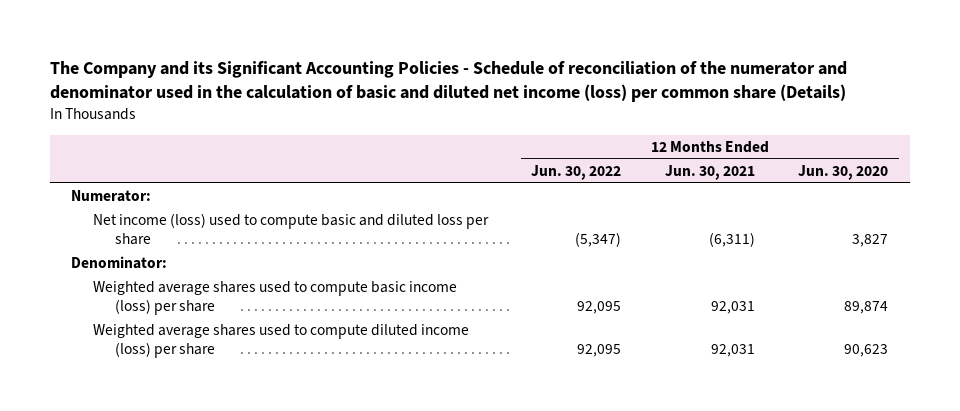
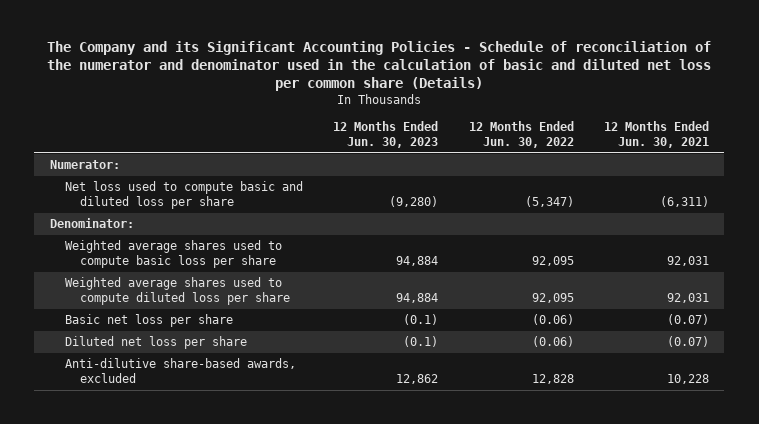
- The Company and its Significant Accounting Policies - Schedule of reconciliation of the numerator and denominator used in the calculation of basic and diluted net income (loss) per common share (Details)
+ The Company and its Significant Accounting Policies - Schedule of reconciliation of the numerator and denominator used in the calculation of basic and diluted net loss per common share (Details)
- | 12 Months Ended Jun. 30, 2022 | 12 Months Ended Jun. 30, 2021 | 12 Months Ended Jun. 30, 2020
+ | 12 Months Ended Jun. 30, 2023 | 12 Months Ended Jun. 30, 2022 | 12 Months Ended Jun. 30, 2021
- Net income (loss) used to compute basic and diluted loss per share | (5,347) | (6,311) | 3,827
+ Net loss used to compute basic and diluted loss per share | (9,280) | (5,347) | (6,311)
- Weighted average shares used to compute basic income (loss) per share | 92,095 | 92,031 | 89,874
- Weighted average shares used to compute diluted income (loss) per share | 92,095 | 92,031 | 90,623
+ Weighted average shares used to compute basic loss per share | 94,884 | 92,095 | 92,031
+ Weighted average shares used to compute diluted loss per share | 94,884 | 92,095 | 92,031
+ Basic net loss per share | (0.1) | (0.06) | (0.07)
+ Diluted net loss per share | (0.1) | (0.06) | (0.07)
+ Anti-dilutive share-based awards, excluded | 12,862 | 12,828 | 10,228

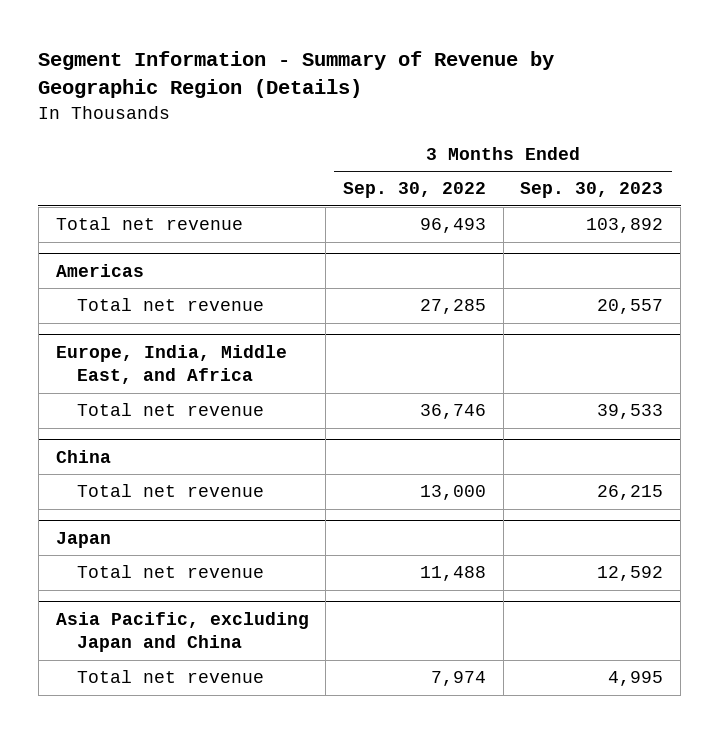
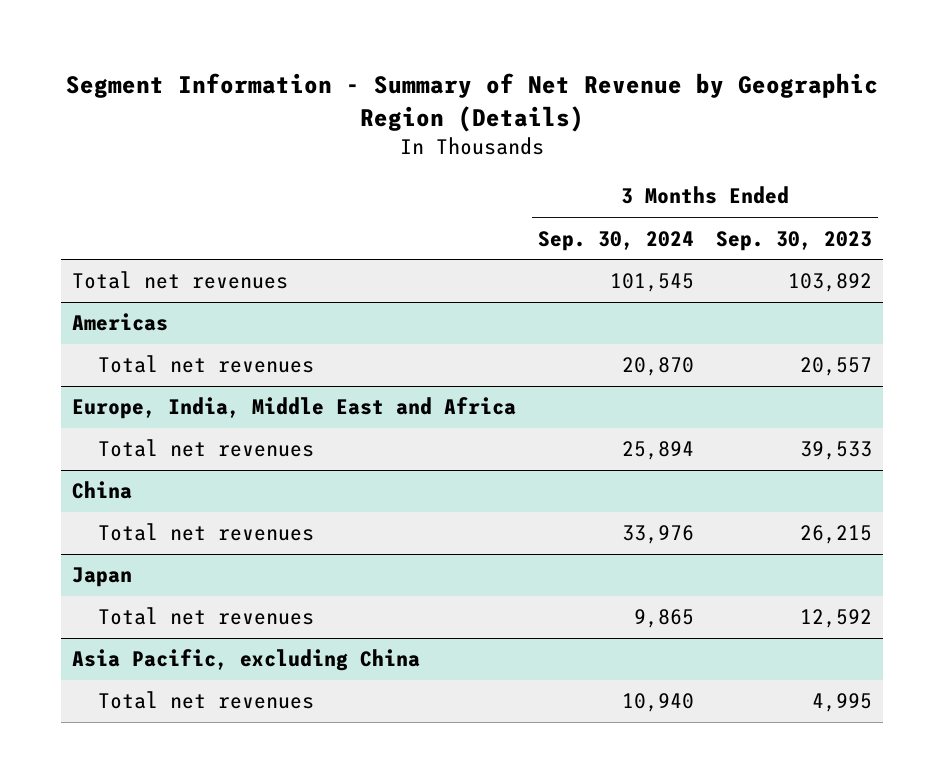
- Segment Information - Summary of Revenue by Geographic Region (Details)
+ Segment Information - Summary of Net Revenue by Geographic Region (Details)
- | 3 Months Ended Sep. 30, 2022 | 3 Months Ended Sep. 30, 2023
+ | 3 Months Ended Sep. 30, 2024 | 3 Months Ended Sep. 30, 2023
- Total net revenue | 96,493 | 103,892
+ Total net revenues | 101,545 | 103,892
@ Americas
- Total net revenue | 27,285 | 20,557
- Europe, India, Middle East, and Africa
- Total net revenue | 36,746 | 39,533
@ Americas
+ Total net revenues | 20,870 | 20,557
+ Europe, India, Middle East and Africa
+ Total net revenues | 25,894 | 39,533
@ China
- Total net revenue | 13,000 | 26,215
+ Total net revenues | 33,976 | 26,215
@ Japan
- Total net revenue | 11,488 | 12,592
- Asia Pacific, excluding Japan and China
- Total net revenue | 7,974 | 4,995
@ Japan
+ Total net revenues | 9,865 | 12,592
+ Asia Pacific, excluding China
+ Total net revenues | 10,940 | 4,995

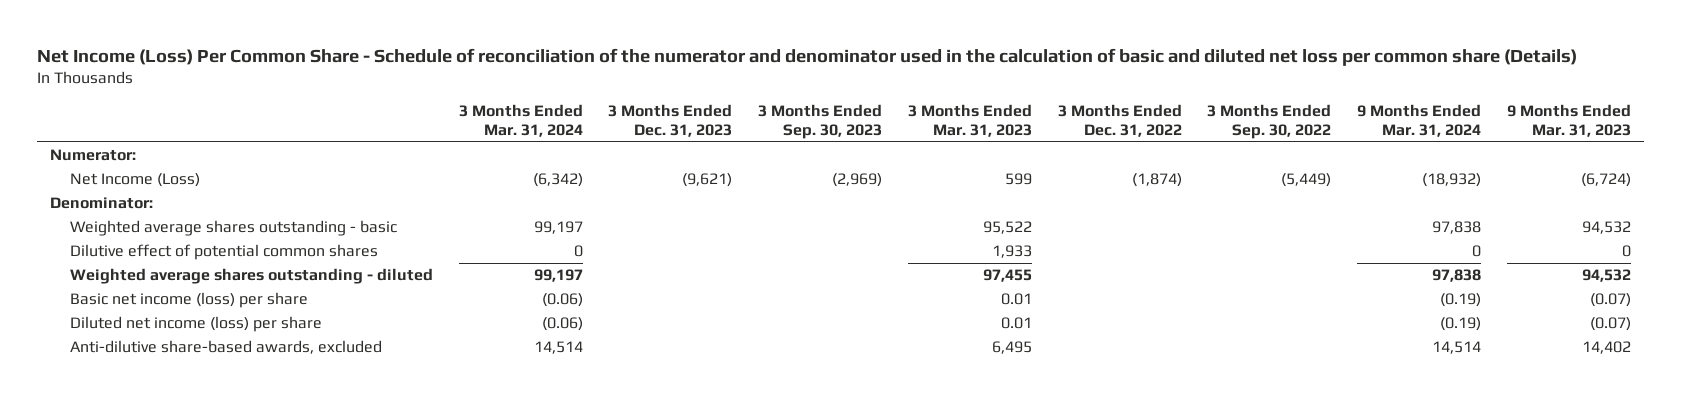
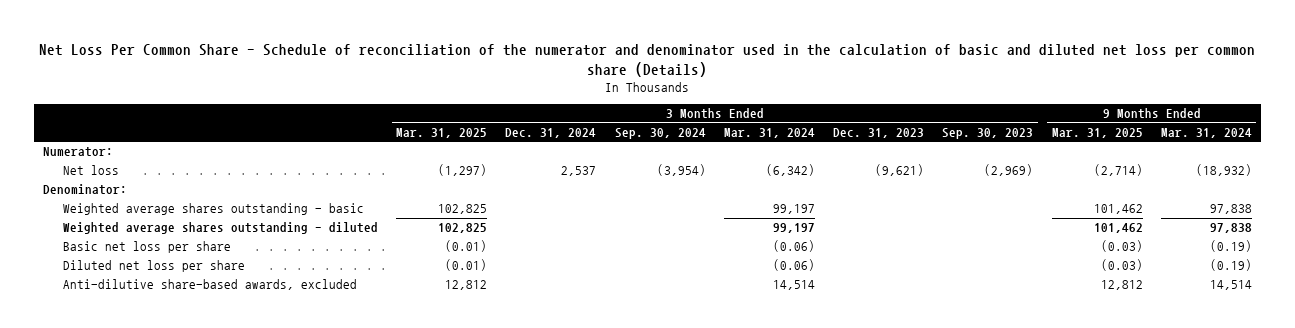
- Net Income (Loss) Per Common Share - Schedule of reconciliation of the numerator and denominator used in the calculation of basic and diluted net loss per common share (Details)
+ Net Loss Per Common Share - Schedule of reconciliation of the numerator and denominator used in the calculation of basic and diluted net loss per common share (Details)
- | 3 Months Ended Mar. 31, 2024 | 3 Months Ended Dec. 31, 2023 | 3 Months Ended Sep. 30, 2023 | 3 Months Ended Mar. 31, 2023 | 3 Months Ended Dec. 31, 2022 | 3 Months Ended Sep. 30, 2022 | 9 Months Ended Mar. 31, 2024 | 9 Months Ended Mar. 31, 2023
+ | 3 Months Ended Mar. 31, 2025 | 3 Months Ended Dec. 31, 2024 | 3 Months Ended Sep. 30, 2024 | 3 Months Ended Mar. 31, 2024 | 3 Months Ended Dec. 31, 2023 | 3 Months Ended Sep. 30, 2023 | 9 Months Ended Mar. 31, 2025 | 9 Months Ended Mar. 31, 2024
- Net Income (Loss) | (6,342) | (9,621) | (2,969) | 599 | (1,874) | (5,449) | (18,932) | (6,724)
+ Net loss | (1,297) | 2,537 | (3,954) | (6,342) | (9,621) | (2,969) | (2,714) | (18,932)
- Dilutive effect of potential common shares | 0 | | | 1,933 | | | 0 | 0
- Basic net income (loss) per share | (0.06) | | | 0.01 | | | (0.19) | (0.07)
- Diluted net income (loss) per share | (0.06) | | | 0.01 | | | (0.19) | (0.07)
+ Basic net loss per share | (0.01) | | | (0.06) | | | (0.03) | (0.19)
+ Diluted net loss per share | (0.01) | | | (0.06) | | | (0.03) | (0.19)

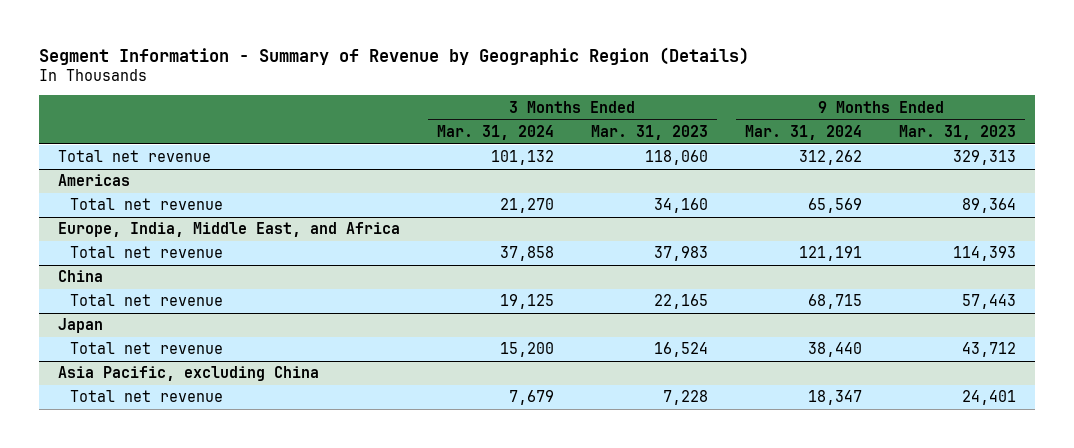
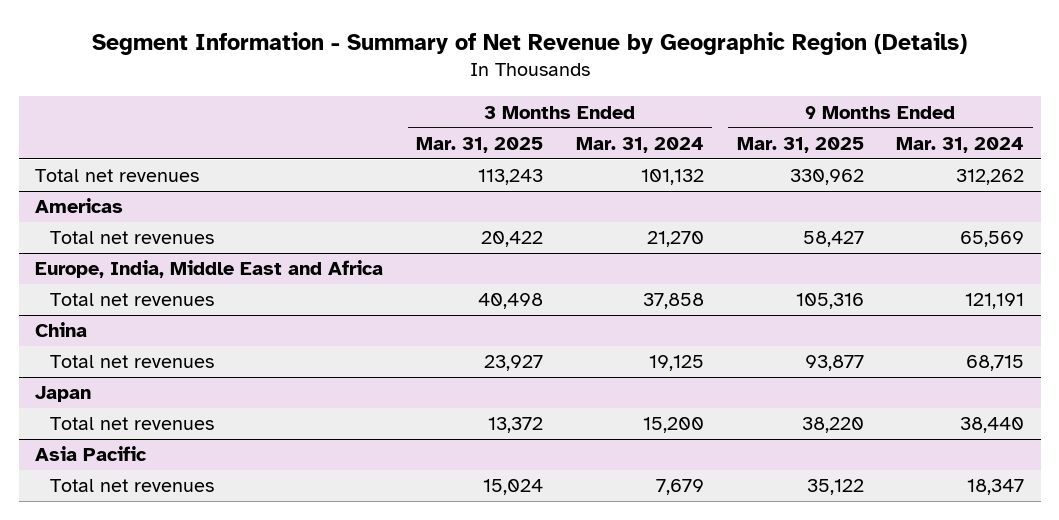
- Segment Information - Summary of Revenue by Geographic Region (Details)
+ Segment Information - Summary of Net Revenue by Geographic Region (Details)
- | 3 Months Ended Mar. 31, 2024 | 3 Months Ended Mar. 31, 2023 | 9 Months Ended Mar. 31, 2024 | 9 Months Ended Mar. 31, 2023
+ | 3 Months Ended Mar. 31, 2025 | 3 Months Ended Mar. 31, 2024 | 9 Months Ended Mar. 31, 2025 | 9 Months Ended Mar. 31, 2024
- Total net revenue | 101,132 | 118,060 | 312,262 | 329,313
+ Total net revenues | 113,243 | 101,132 | 330,962 | 312,262
@ Americas
- Total net revenue | 21,270 | 34,160 | 65,569 | 89,364
- Europe, India, Middle East, and Africa
- Total net revenue | 37,858 | 37,983 | 121,191 | 114,393
@ Americas
+ Total net revenues | 20,422 | 21,270 | 58,427 | 65,569
+ Europe, India, Middle East and Africa
+ Total net revenues | 40,498 | 37,858 | 105,316 | 121,191
@ China
- Total net revenue | 19,125 | 22,165 | 68,715 | 57,443
+ Total net revenues | 23,927 | 19,125 | 93,877 | 68,715
@ Japan
- Total net revenue | 15,200 | 16,524 | 38,440 | 43,712
- Asia Pacific, excluding China
- Total net revenue | 7,679 | 7,228 | 18,347 | 24,401
@ Japan
+ Total net revenues | 13,372 | 15,200 | 38,220 | 38,440
+ Asia Pacific
+ Total net revenues | 15,024 | 7,679 | 35,122 | 18,347

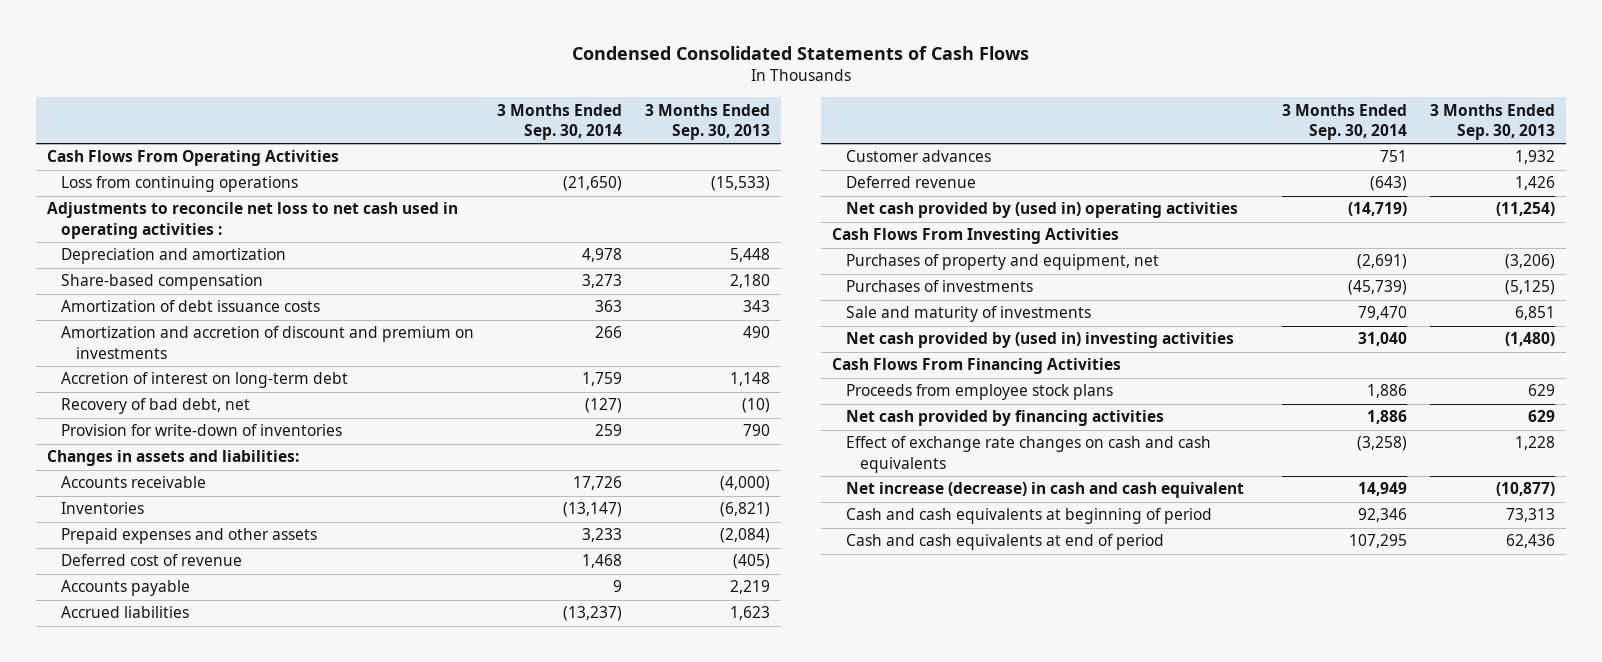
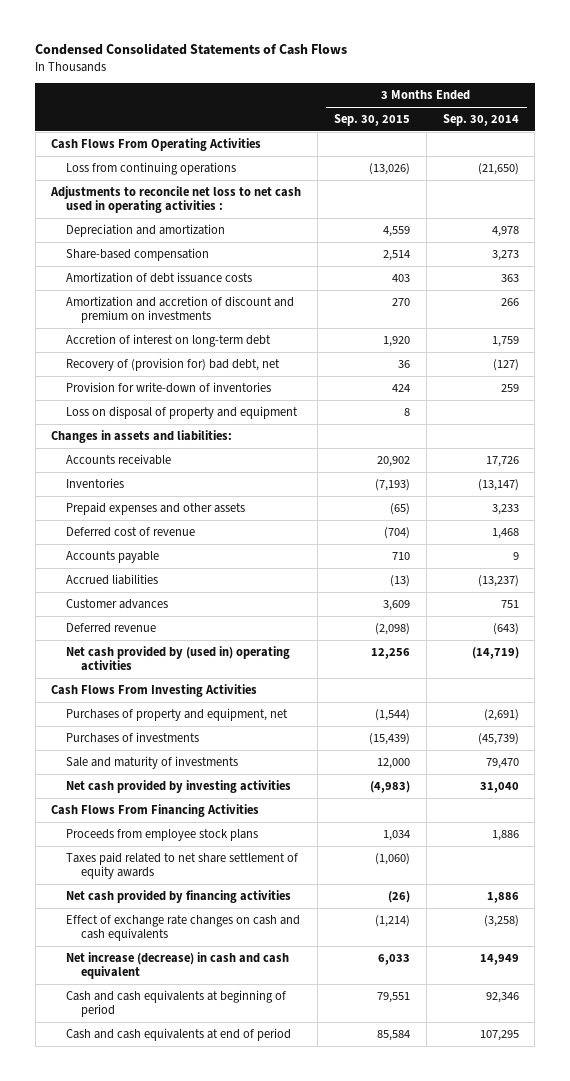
- | 3 Months Ended Sep. 30, 2014 | 3 Months Ended Sep. 30, 2013
+ | 3 Months Ended Sep. 30, 2015 | 3 Months Ended Sep. 30, 2014
- Recovery of bad debt, net | (127) | (10)
+ Recovery of (provision for) bad debt, net | 36 | (127)
+ Loss on disposal of property and equipment | 8 |
- Net cash provided by (used in) investing activities | 31,040 | (1,480)
+ Net cash provided by investing activities | (4,983) | 31,040
+ Taxes paid related to net share settlement of equity awards | (1,060) |

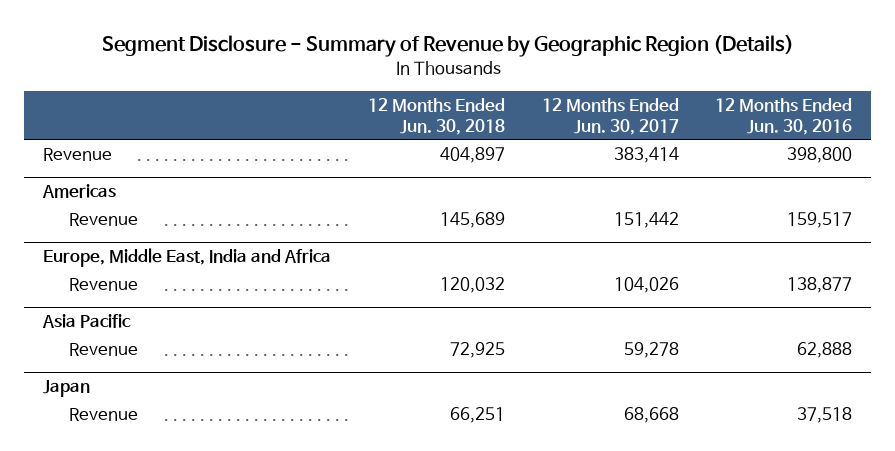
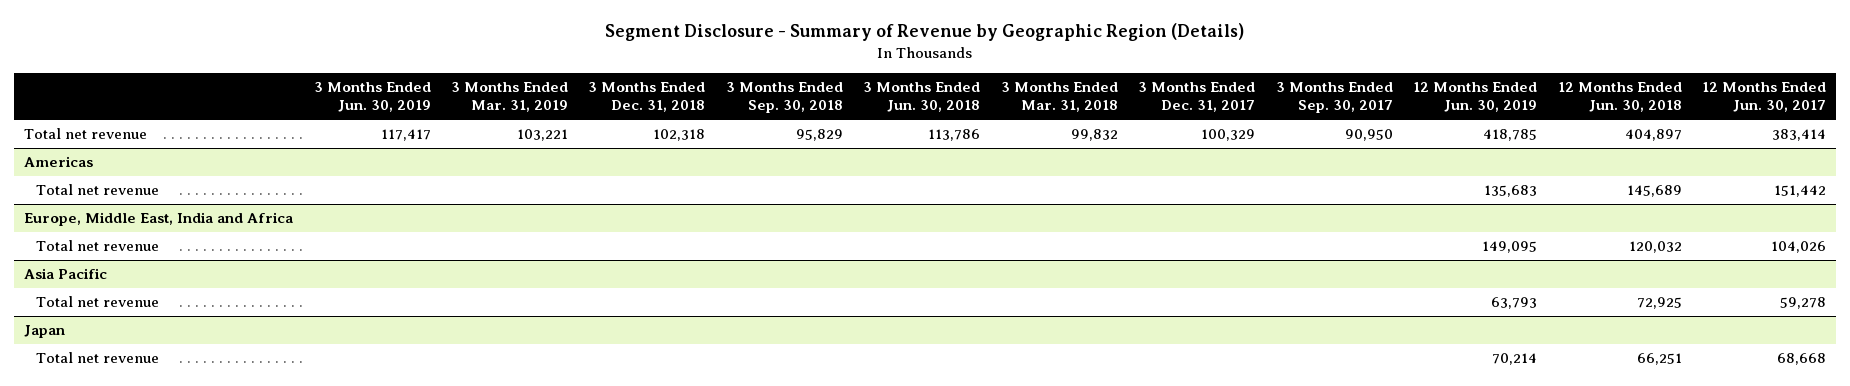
- | 12 Months Ended Jun. 30, 2018 | 12 Months Ended Jun. 30, 2017 | 12 Months Ended Jun. 30, 2016
+ | 3 Months Ended Jun. 30, 2019 | 3 Months Ended Mar. 31, 2019 | 3 Months Ended Dec. 31, 2018 | 3 Months Ended Sep. 30, 2018 | 3 Months Ended Jun. 30, 2018 | 3 Months Ended Mar. 31, 2018 | 3 Months Ended Dec. 31, 2017 | 3 Months Ended Sep. 30, 2017 | 12 Months Ended Jun. 30, 2019 | 12 Months Ended Jun. 30, 2018 | 12 Months Ended Jun. 30, 2017
- Revenue | 404,897 | 383,414 | 398,800
+ Total net revenue | 117,417 | 103,221 | 102,318 | 95,829 | 113,786 | 99,832 | 100,329 | 90,950 | 418,785 | 404,897 | 383,414
@ Americas
- Revenue | 145,689 | 151,442 | 159,517
+ Total net revenue | | | | | | | | | 135,683 | 145,689 | 151,442
@ Europe, Middle East, India and Africa
- Revenue | 120,032 | 104,026 | 138,877
+ Total net revenue | | | | | | | | | 149,095 | 120,032 | 104,026
@ Asia Pacific
- Revenue | 72,925 | 59,278 | 62,888
+ Total net revenue | | | | | | | | | 63,793 | 72,925 | 59,278
@ Japan
- Revenue | 66,251 | 68,668 | 37,518
+ Total net revenue | | | | | | | | | 70,214 | 66,251 | 68,668

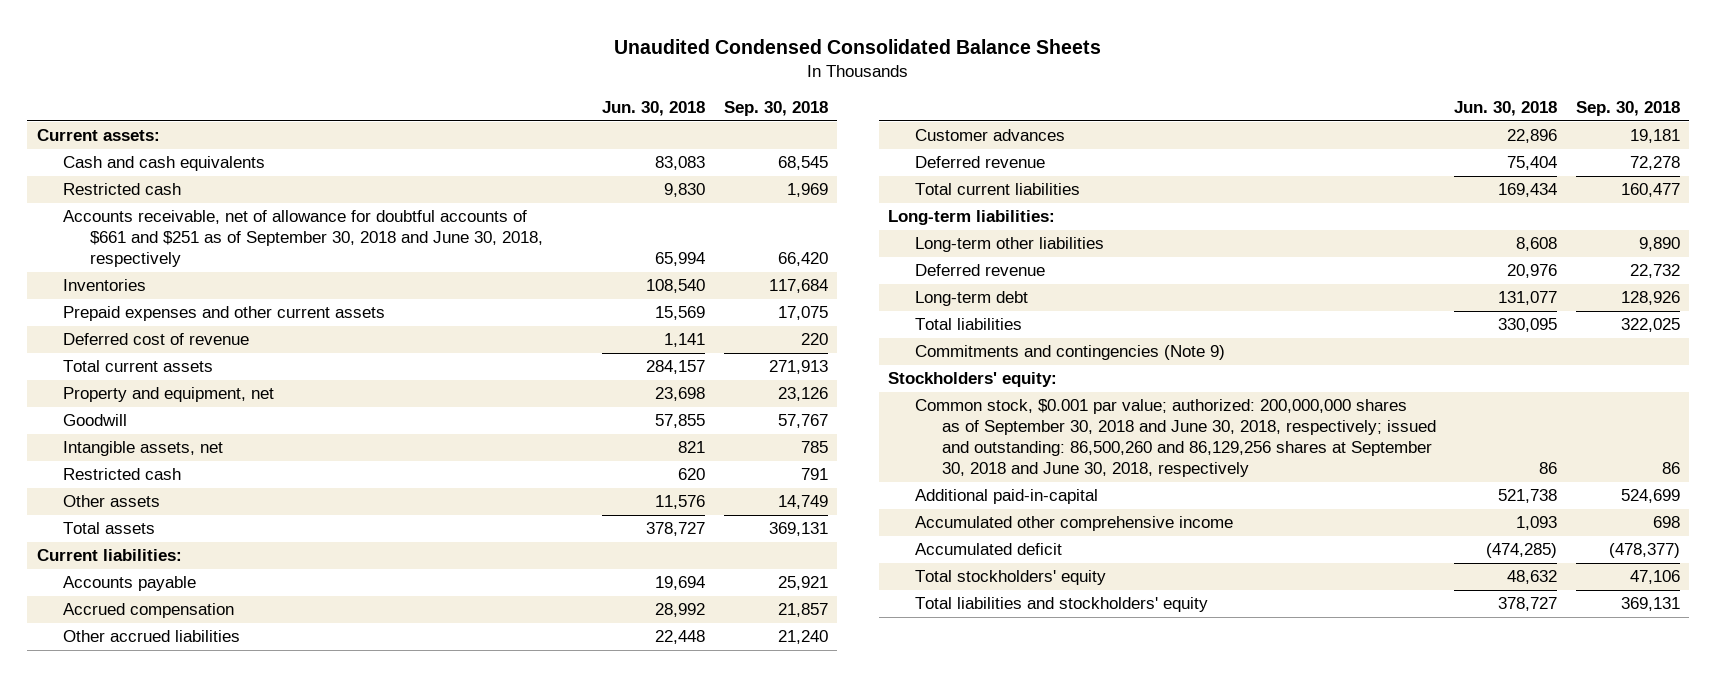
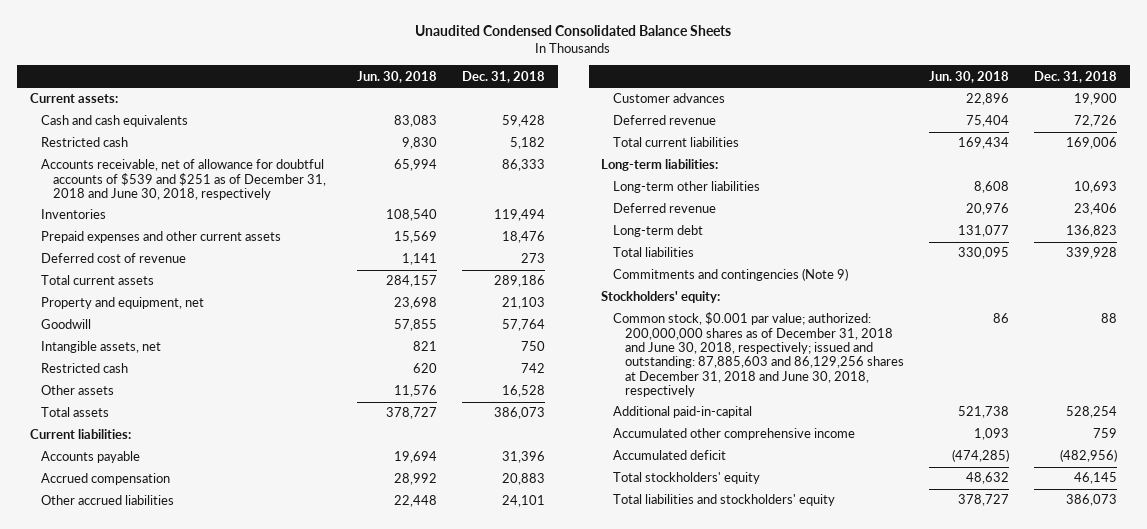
- | Jun. 30, 2018 | Sep. 30, 2018
+ | Jun. 30, 2018 | Dec. 31, 2018
- Accounts receivable, net of allowance for doubtful accounts of $661 and $251 as of September 30, 2018 and June 30, 2018, respectively | 65,994 | 66,420
+ Accounts receivable, net of allowance for doubtful accounts of $539 and $251 as of December 31, 2018 and June 30, 2018, respectively | 65,994 | 86,333
- Common stock, $0.001 par value; authorized: 200,000,000 shares as of September 30, 2018 and June 30, 2018, respectively; issued and outstanding: 86,500,260 and 86,129,256 shares at September 30, 2018 and June 30, 2018, respectively | 86 | 86
+ Common stock, $0.001 par value; authorized: 200,000,000 shares as of December 31, 2018 and June 30, 2018, respectively; issued and outstanding: 87,885,603 and 86,129,256 shares at December 31, 2018 and June 30, 2018, respectively | 86 | 88

